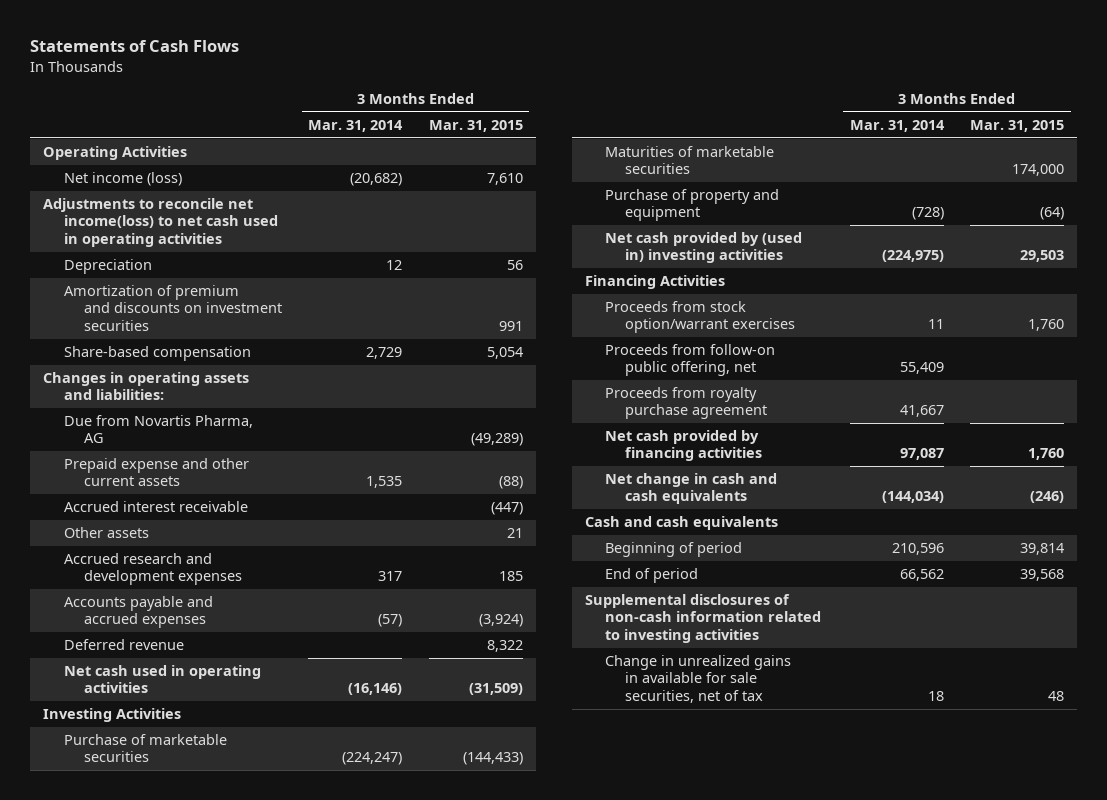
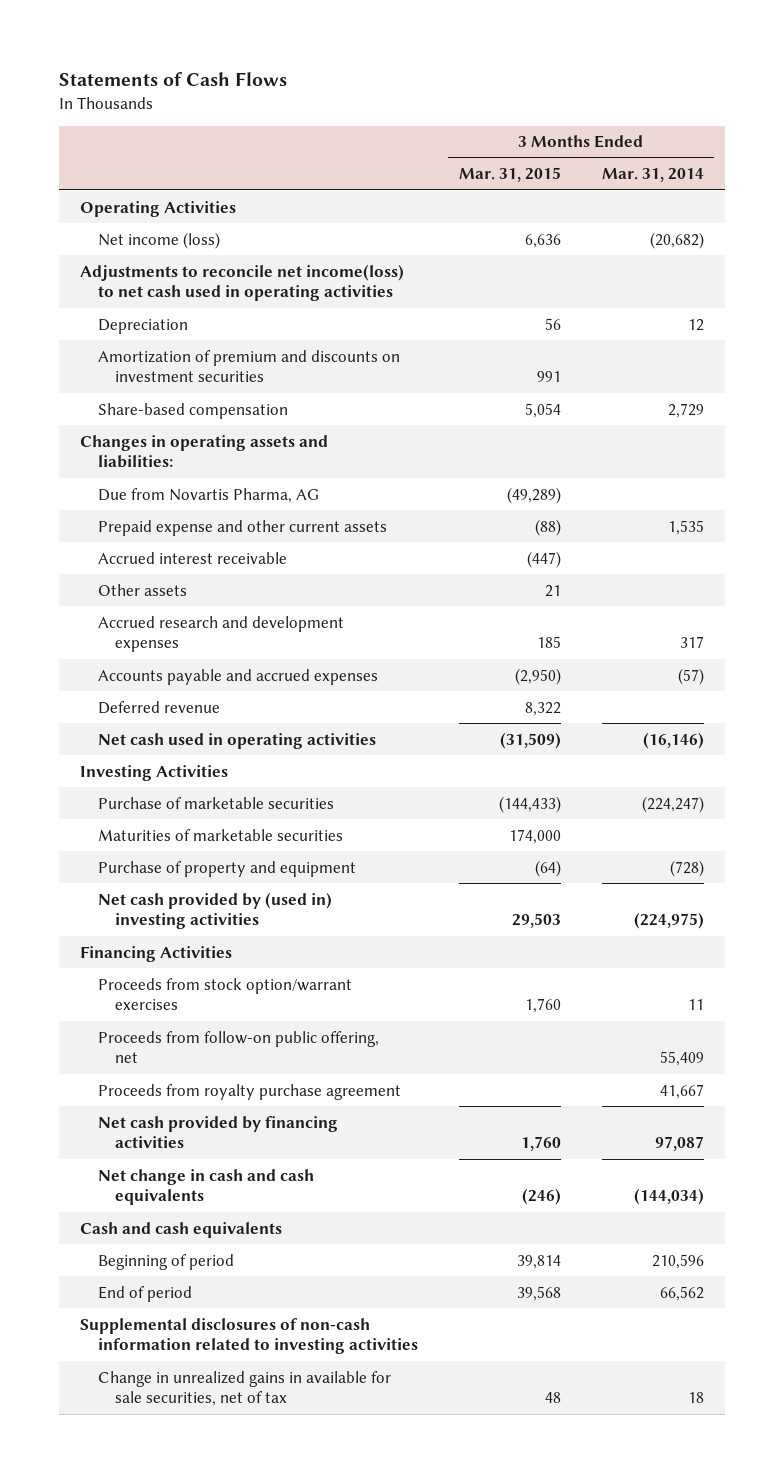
- | 3 Months Ended Mar. 31, 2014 | 3 Months Ended Mar. 31, 2015
+ | 3 Months Ended Mar. 31, 2015 | 3 Months Ended Mar. 31, 2014
- Net income (loss) | (20,682) | 7,610
+ Net income (loss) | 6,636 | (20,682)
- Accounts payable and accrued expenses | (57) | (3,924)
+ Accounts payable and accrued expenses | (2,950) | (57)

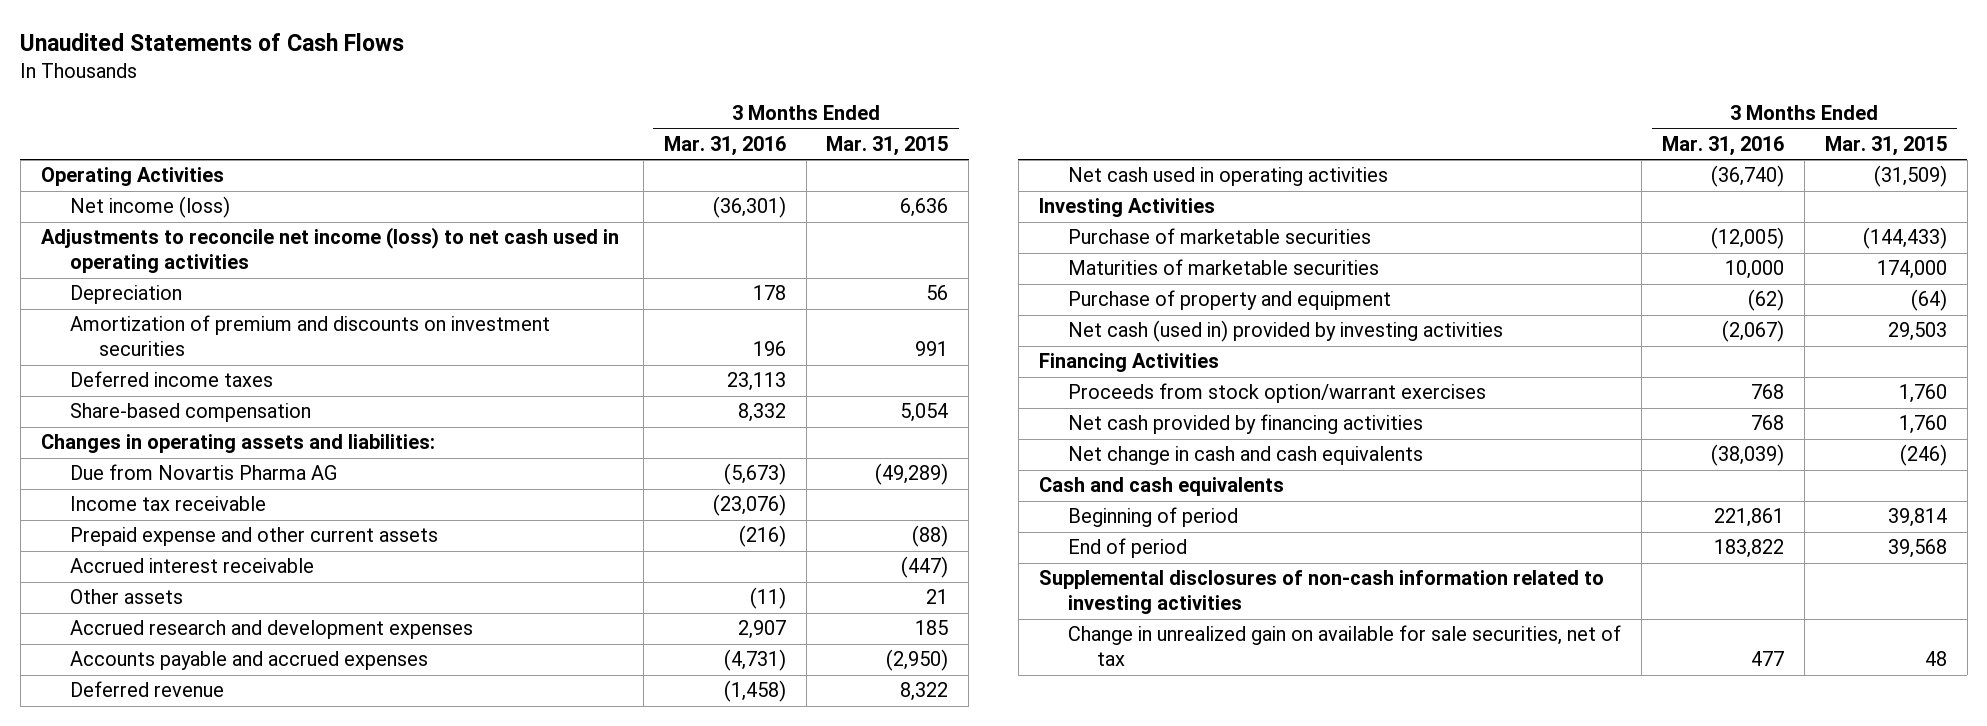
- Statements of Cash Flows
+ Unaudited Statements of Cash Flows
- | 3 Months Ended Mar. 31, 2015 | 3 Months Ended Mar. 31, 2014
+ | 3 Months Ended Mar. 31, 2016 | 3 Months Ended Mar. 31, 2015
- Adjustments to reconcile net income(loss) to net cash used in operating activities
+ Adjustments to reconcile net income (loss) to net cash used in operating activities
+ Deferred income taxes | 23,113 |
- Due from Novartis Pharma, AG | (49,289) |
+ Due from Novartis Pharma AG | (5,673) | (49,289)
+ Income tax receivable | (23,076) |
- Net cash provided by (used in) investing activities | 29,503 | (224,975)
+ Net cash (used in) provided by investing activities | (2,067) | 29,503
- Proceeds from follow-on public offering, net | | 55,409
- Proceeds from royalty purchase agreement | | 41,667
- Change in unrealized gains in available for sale securities, net of tax | 48 | 18
+ Change in unrealized gain on available for sale securities, net of tax | 477 | 48

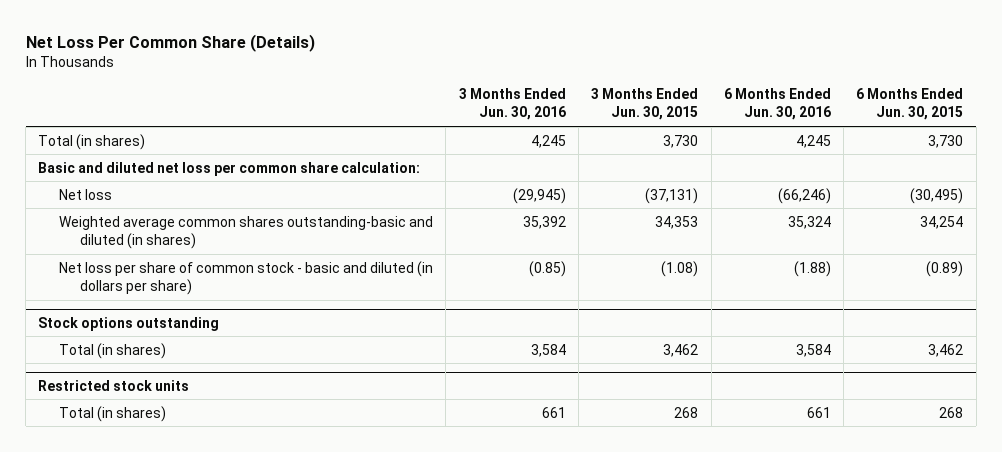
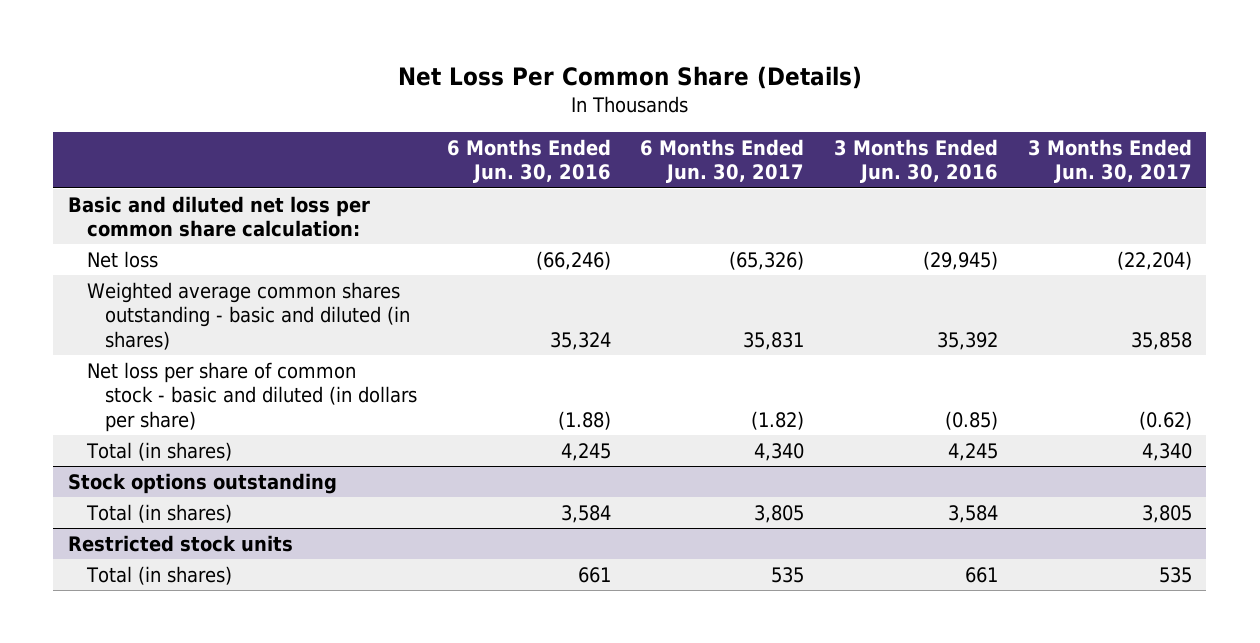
- | 3 Months Ended Jun. 30, 2016 | 3 Months Ended Jun. 30, 2015 | 6 Months Ended Jun. 30, 2016 | 6 Months Ended Jun. 30, 2015
+ | 6 Months Ended Jun. 30, 2016 | 6 Months Ended Jun. 30, 2017 | 3 Months Ended Jun. 30, 2016 | 3 Months Ended Jun. 30, 2017
- Weighted average common shares outstanding-basic and diluted (in shares) | 35,392 | 34,353 | 35,324 | 34,254
+ Weighted average common shares outstanding - basic and diluted (in shares) | 35,324 | 35,831 | 35,392 | 35,858
moved down: Total (in shares) | 4,245 | 4,340 | 4,245 | 4,340

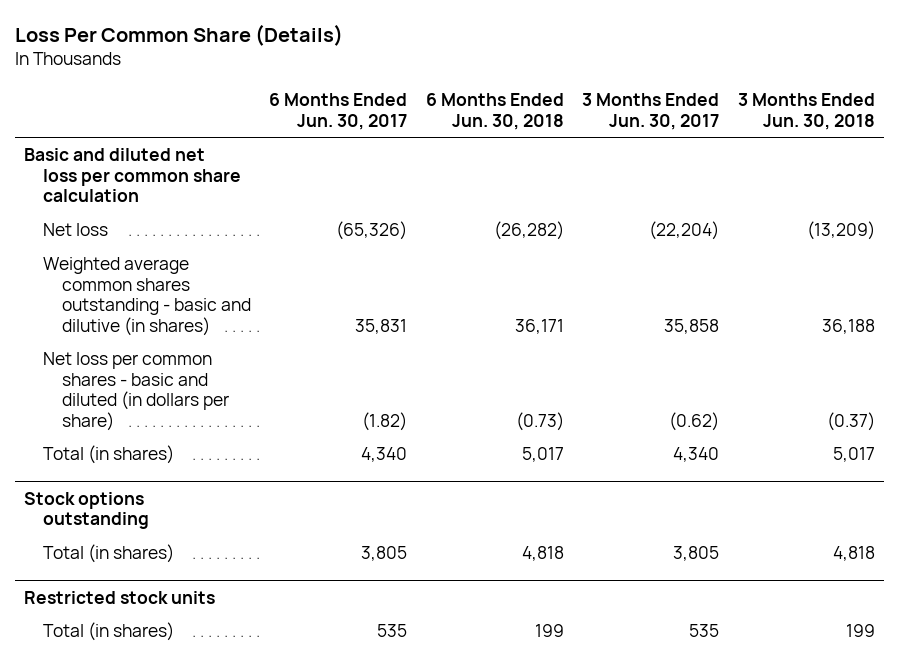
- Net Loss Per Common Share (Details)
+ Loss Per Common Share (Details)
- | 6 Months Ended Jun. 30, 2016 | 6 Months Ended Jun. 30, 2017 | 3 Months Ended Jun. 30, 2016 | 3 Months Ended Jun. 30, 2017
+ | 6 Months Ended Jun. 30, 2017 | 6 Months Ended Jun. 30, 2018 | 3 Months Ended Jun. 30, 2017 | 3 Months Ended Jun. 30, 2018
- Basic and diluted net loss per common share calculation:
+ Basic and diluted net loss per common share calculation
- Weighted average common shares outstanding - basic and diluted (in shares) | 35,324 | 35,831 | 35,392 | 35,858
- Net loss per share of common stock - basic and diluted (in dollars per share) | (1.88) | (1.82) | (0.85) | (0.62)
+ Weighted average common shares outstanding - basic and dilutive (in shares) | 35,831 | 36,171 | 35,858 | 36,188
+ Net loss per common shares - basic and diluted (in dollars per share) | (1.82) | (0.73) | (0.62) | (0.37)

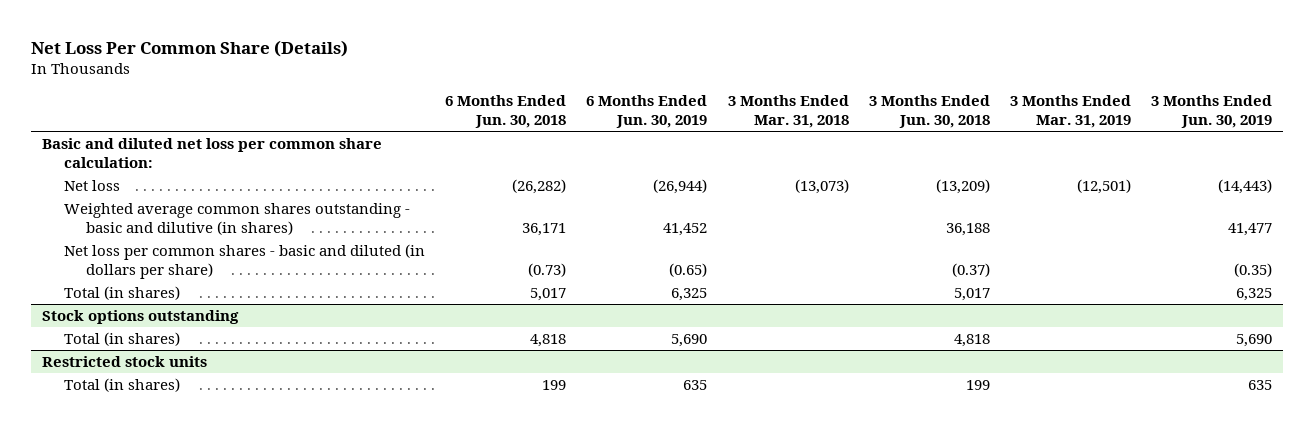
- Loss Per Common Share (Details)
+ Net Loss Per Common Share (Details)
- | 6 Months Ended Jun. 30, 2017 | 6 Months Ended Jun. 30, 2018 | 3 Months Ended Jun. 30, 2017 | 3 Months Ended Jun. 30, 2018
+ | 6 Months Ended Jun. 30, 2018 | 6 Months Ended Jun. 30, 2019 | 3 Months Ended Mar. 31, 2018 | 3 Months Ended Jun. 30, 2018 | 3 Months Ended Mar. 31, 2019 | 3 Months Ended Jun. 30, 2019
- Basic and diluted net loss per common share calculation
+ Basic and diluted net loss per common share calculation:

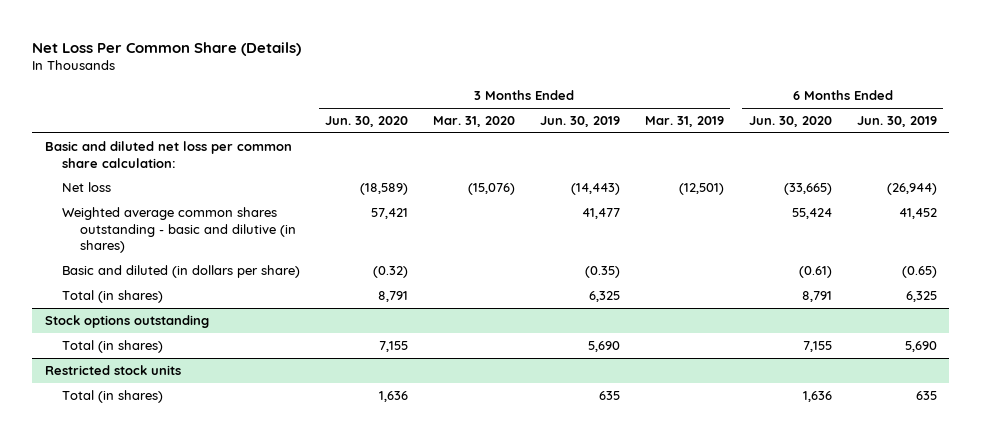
- | 6 Months Ended Jun. 30, 2018 | 6 Months Ended Jun. 30, 2019 | 3 Months Ended Mar. 31, 2018 | 3 Months Ended Jun. 30, 2018 | 3 Months Ended Mar. 31, 2019 | 3 Months Ended Jun. 30, 2019
+ | 3 Months Ended Jun. 30, 2020 | 3 Months Ended Mar. 31, 2020 | 3 Months Ended Jun. 30, 2019 | 3 Months Ended Mar. 31, 2019 | 6 Months Ended Jun. 30, 2020 | 6 Months Ended Jun. 30, 2019
- Net loss per common shares - basic and diluted (in dollars per share) | (0.73) | (0.65) | | (0.37) | | (0.35)
+ Basic and diluted (in dollars per share) | (0.32) | | (0.35) | | (0.61) | (0.65)

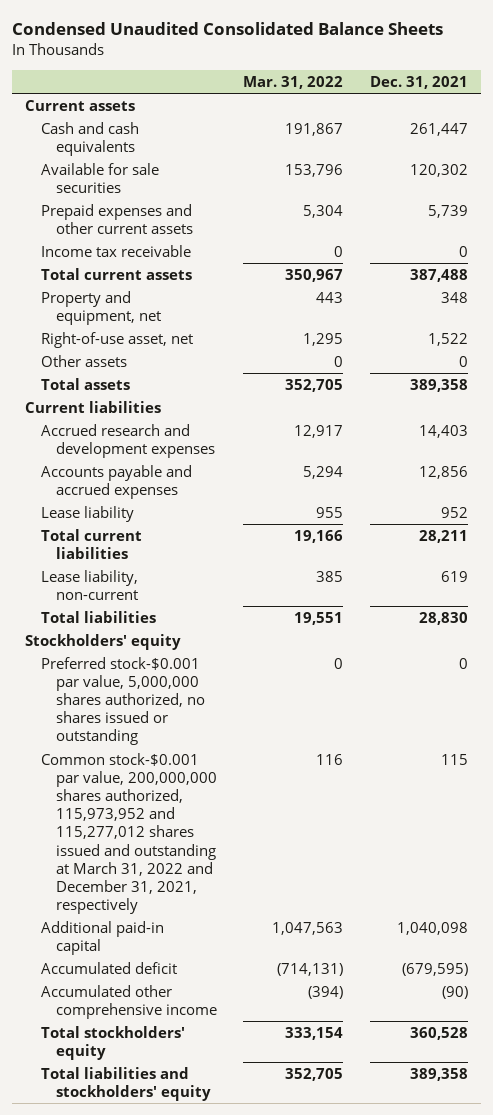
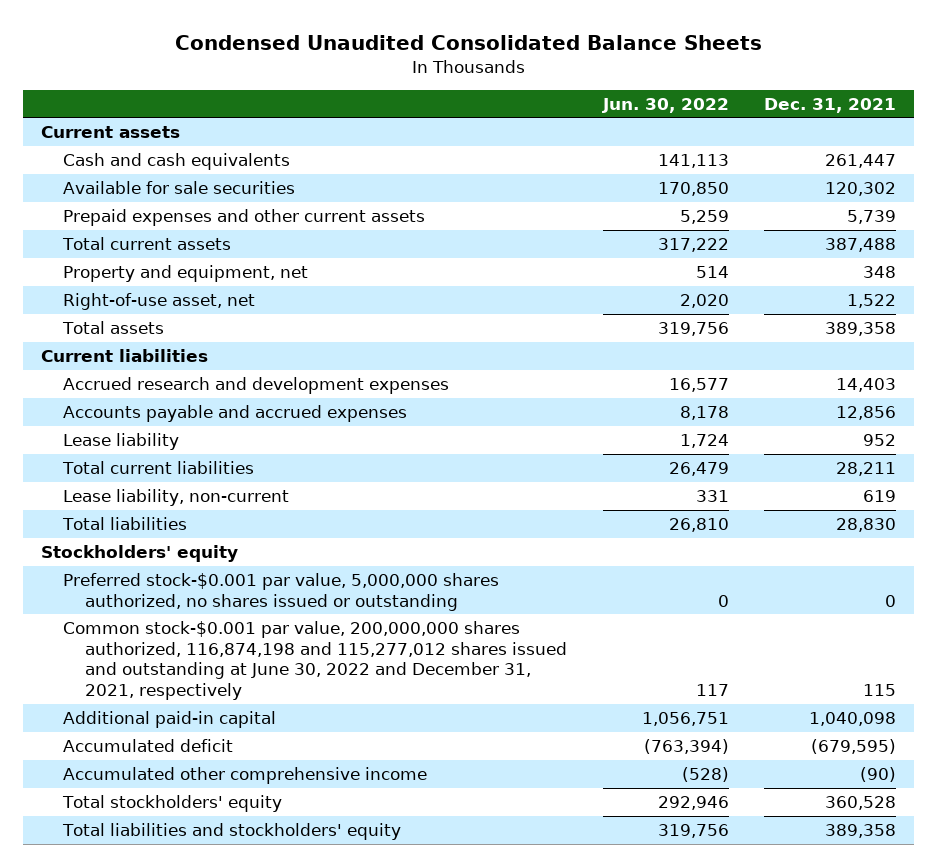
- | Mar. 31, 2022 | Dec. 31, 2021
+ | Jun. 30, 2022 | Dec. 31, 2021
- Income tax receivable | 0 | 0
- Other assets | 0 | 0
- Common stock-$0.001 par value, 200,000,000 shares authorized, 115,973,952 and 115,277,012 shares issued and outstanding at March 31, 2022 and December 31, 2021, respectively | 116 | 115
+ Common stock-$0.001 par value, 200,000,000 shares authorized, 116,874,198 and 115,277,012 shares issued and outstanding at June 30, 2022 and December 31, 2021, respectively | 117 | 115

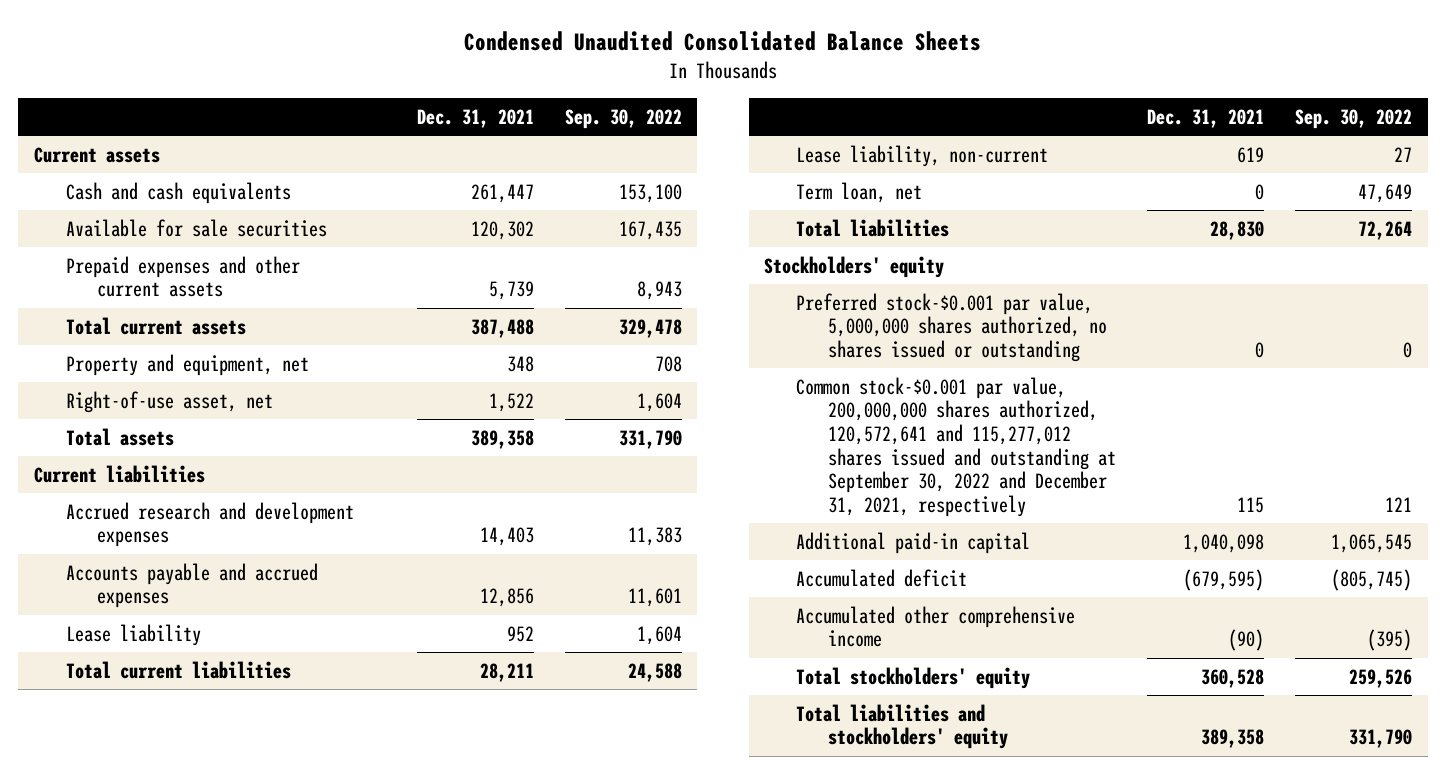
- | Jun. 30, 2022 | Dec. 31, 2021
+ | Dec. 31, 2021 | Sep. 30, 2022
+ Term loan, net | 0 | 47,649
- Common stock-$0.001 par value, 200,000,000 shares authorized, 116,874,198 and 115,277,012 shares issued and outstanding at June 30, 2022 and December 31, 2021, respectively | 117 | 115
+ Common stock-$0.001 par value, 200,000,000 shares authorized, 120,572,641 and 115,277,012 shares issued and outstanding at September 30, 2022 and December 31, 2021, respectively | 115 | 121

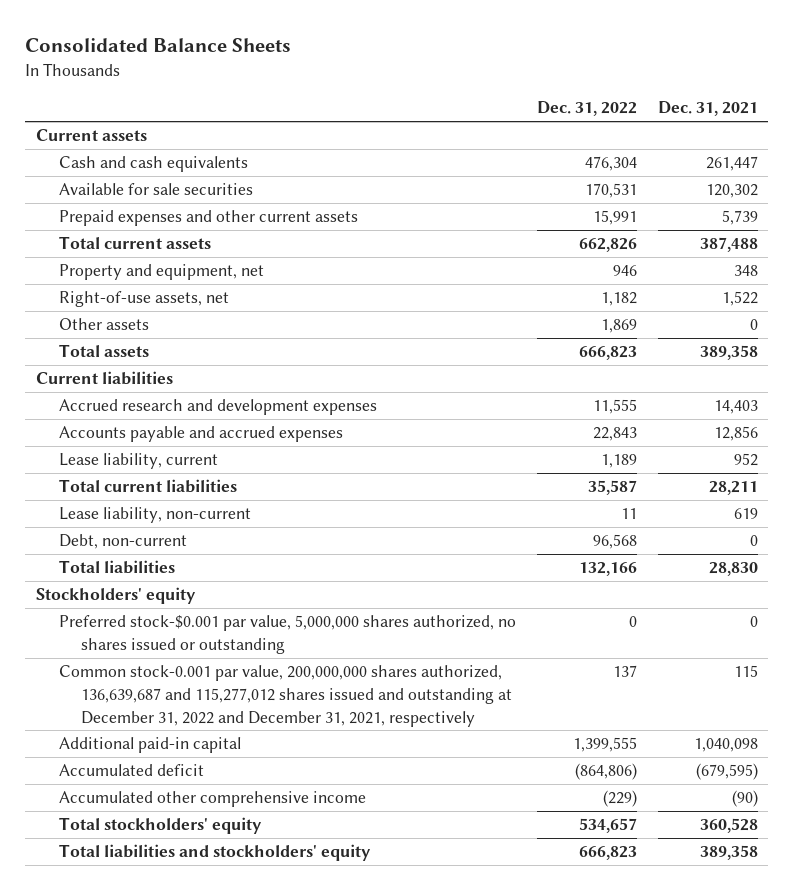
- Condensed Unaudited Consolidated Balance Sheets
+ Consolidated Balance Sheets
- | Dec. 31, 2021 | Sep. 30, 2022
+ | Dec. 31, 2022 | Dec. 31, 2021
- Right-of-use asset, net | 1,522 | 1,604
+ Right-of-use assets, net | 1,182 | 1,522
+ Other assets | 1,869 | 0
- Lease liability | 952 | 1,604
+ Lease liability, current | 1,189 | 952
- Term loan, net | 0 | 47,649
+ Debt, non-current | 96,568 | 0
- Common stock-$0.001 par value, 200,000,000 shares authorized, 120,572,641 and 115,277,012 shares issued and outstanding at September 30, 2022 and December 31, 2021, respectively | 115 | 121
+ Common stock-0.001 par value, 200,000,000 shares authorized, 136,639,687 and 115,277,012 shares issued and outstanding at December 31, 2022 and December 31, 2021, respectively | 137 | 115

